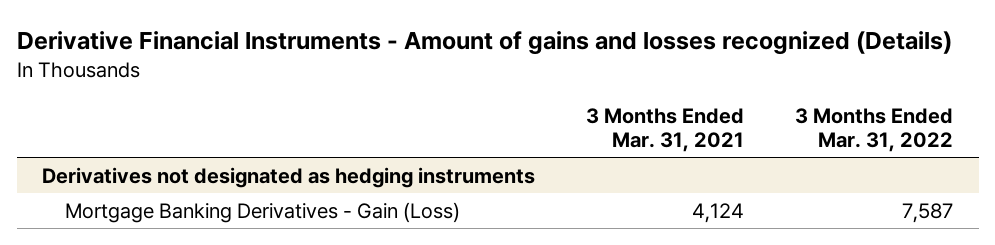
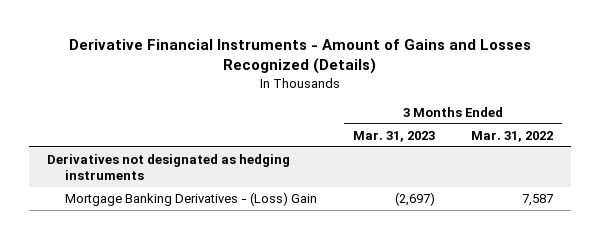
- Derivative Financial Instruments - Amount of gains and losses recognized (Details)
+ Derivative Financial Instruments - Amount of Gains and Losses Recognized (Details)
- | 3 Months Ended Mar. 31, 2021 | 3 Months Ended Mar. 31, 2022
+ | 3 Months Ended Mar. 31, 2023 | 3 Months Ended Mar. 31, 2022
- Mortgage Banking Derivatives - Gain (Loss) | 4,124 | 7,587
+ Mortgage Banking Derivatives - (Loss) Gain | (2,697) | 7,587

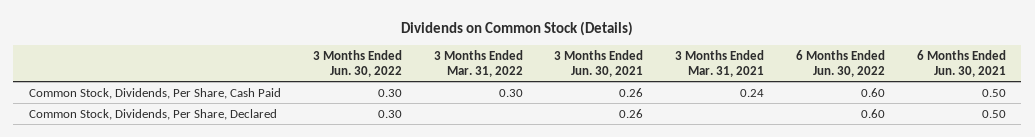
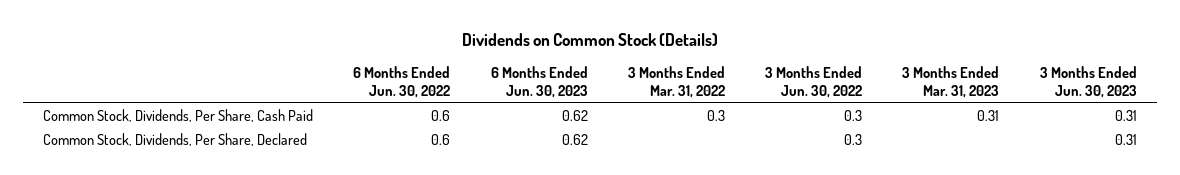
- | 3 Months Ended Jun. 30, 2022 | 3 Months Ended Mar. 31, 2022 | 3 Months Ended Jun. 30, 2021 | 3 Months Ended Mar. 31, 2021 | 6 Months Ended Jun. 30, 2022 | 6 Months Ended Jun. 30, 2021
+ | 6 Months Ended Jun. 30, 2022 | 6 Months Ended Jun. 30, 2023 | 3 Months Ended Mar. 31, 2022 | 3 Months Ended Jun. 30, 2022 | 3 Months Ended Mar. 31, 2023 | 3 Months Ended Jun. 30, 2023
- Common Stock, Dividends, Per Share, Cash Paid | 0.30 | 0.30 | 0.26 | 0.24 | 0.60 | 0.50
- Common Stock, Dividends, Per Share, Declared | 0.30 | | 0.26 | | 0.60 | 0.50
+ Common Stock, Dividends, Per Share, Cash Paid | 0.6 | 0.62 | 0.3 | 0.3 | 0.31 | 0.31
+ Common Stock, Dividends, Per Share, Declared | 0.6 | 0.62 | | 0.3 | | 0.31

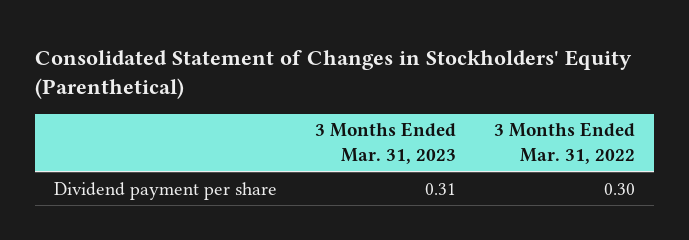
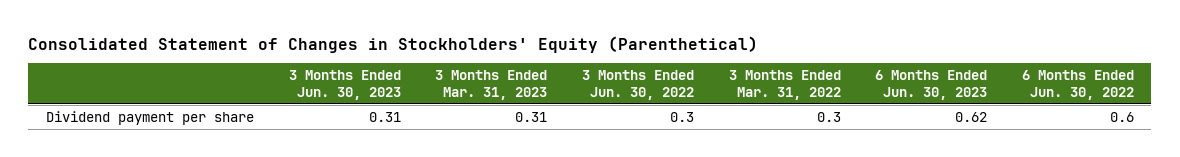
- | 3 Months Ended Mar. 31, 2023 | 3 Months Ended Mar. 31, 2022
+ | 3 Months Ended Jun. 30, 2023 | 3 Months Ended Mar. 31, 2023 | 3 Months Ended Jun. 30, 2022 | 3 Months Ended Mar. 31, 2022 | 6 Months Ended Jun. 30, 2023 | 6 Months Ended Jun. 30, 2022
- Dividend payment per share | 0.31 | 0.30
+ Dividend payment per share | 0.31 | 0.31 | 0.3 | 0.3 | 0.62 | 0.6

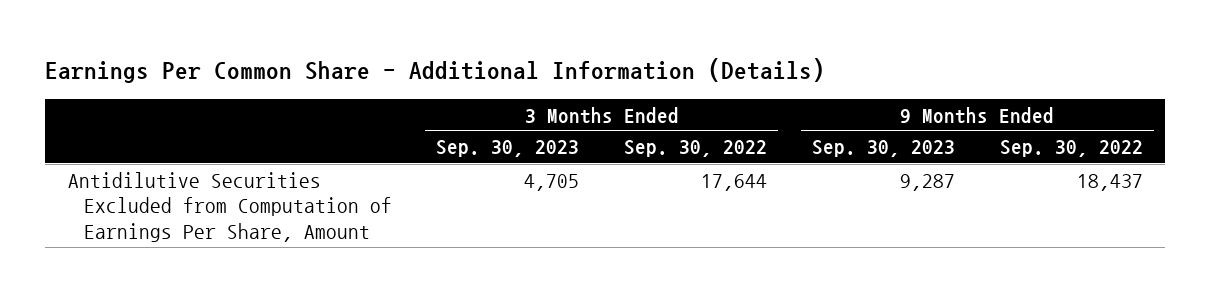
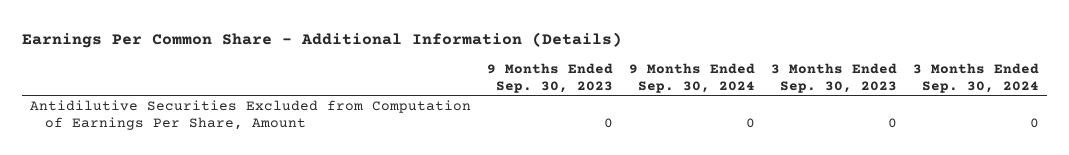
- | 3 Months Ended Sep. 30, 2023 | 3 Months Ended Sep. 30, 2022 | 9 Months Ended Sep. 30, 2023 | 9 Months Ended Sep. 30, 2022
+ | 9 Months Ended Sep. 30, 2023 | 9 Months Ended Sep. 30, 2024 | 3 Months Ended Sep. 30, 2023 | 3 Months Ended Sep. 30, 2024
- Antidilutive Securities Excluded from Computation of Earnings Per Share, Amount | 4,705 | 17,644 | 9,287 | 18,437
+ Antidilutive Securities Excluded from Computation of Earnings Per Share, Amount | 0 | 0 | 0 | 0

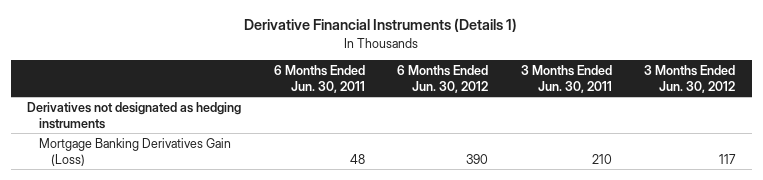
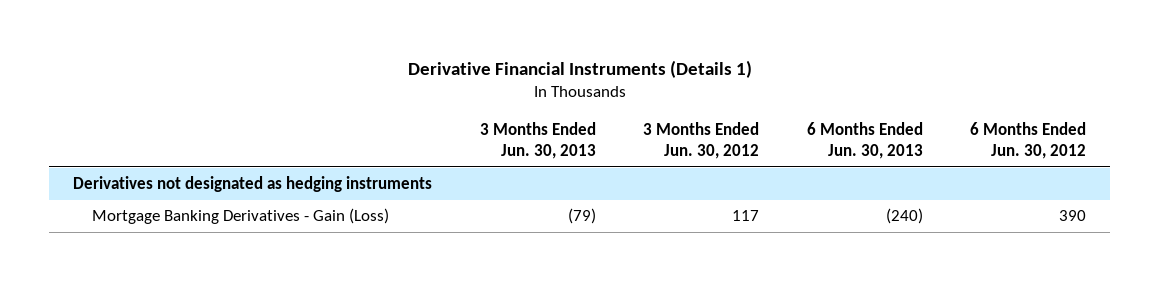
- | 6 Months Ended Jun. 30, 2011 | 6 Months Ended Jun. 30, 2012 | 3 Months Ended Jun. 30, 2011 | 3 Months Ended Jun. 30, 2012
+ | 3 Months Ended Jun. 30, 2013 | 3 Months Ended Jun. 30, 2012 | 6 Months Ended Jun. 30, 2013 | 6 Months Ended Jun. 30, 2012
- Mortgage Banking Derivatives Gain (Loss) | 48 | 390 | 210 | 117
+ Mortgage Banking Derivatives - Gain (Loss) | (79) | 117 | (240) | 390

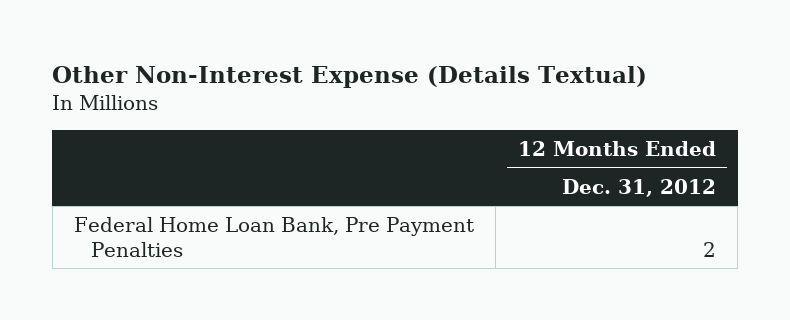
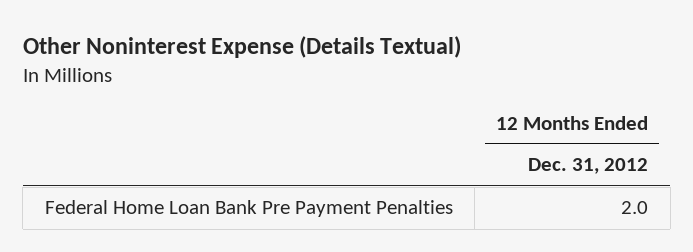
- Other Non-Interest Expense (Details Textual)
+ Other Noninterest Expense (Details Textual)
- Federal Home Loan Bank, Pre Payment Penalties | 2
+ Federal Home Loan Bank Pre Payment Penalties | 2.0

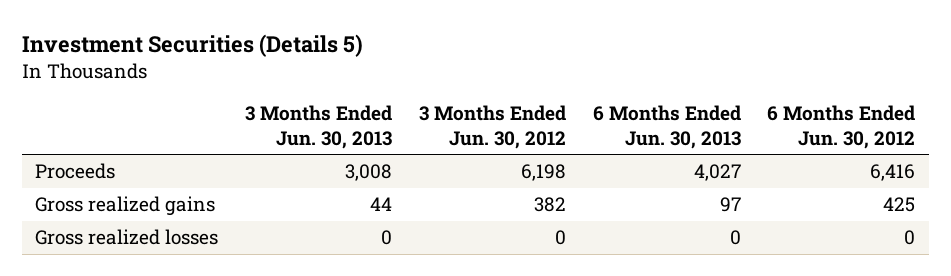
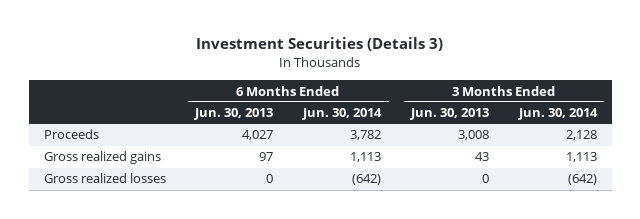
- Investment Securities (Details 5)
+ Investment Securities (Details 3)
- | 3 Months Ended Jun. 30, 2013 | 3 Months Ended Jun. 30, 2012 | 6 Months Ended Jun. 30, 2013 | 6 Months Ended Jun. 30, 2012
+ | 6 Months Ended Jun. 30, 2013 | 6 Months Ended Jun. 30, 2014 | 3 Months Ended Jun. 30, 2013 | 3 Months Ended Jun. 30, 2014
- Gross realized gains | 44 | 382 | 97 | 425
+ Gross realized gains | 97 | 1,113 | 43 | 1,113

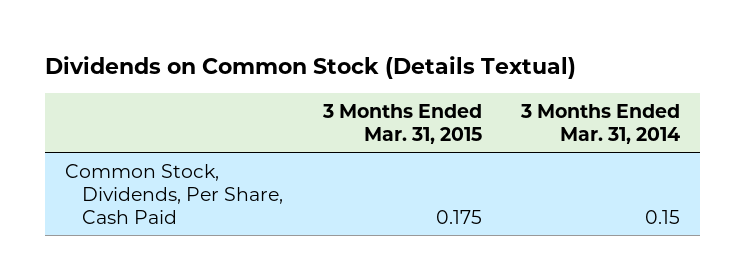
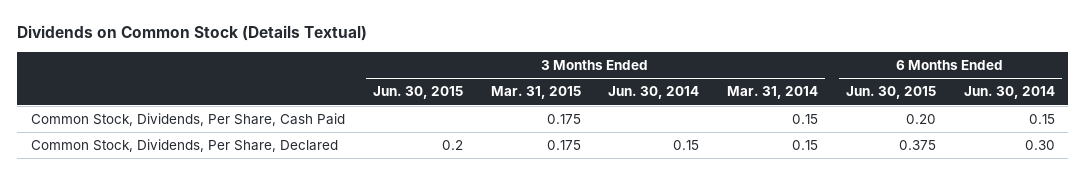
- | 3 Months Ended Mar. 31, 2015 | 3 Months Ended Mar. 31, 2014
+ | 3 Months Ended Jun. 30, 2015 | 3 Months Ended Mar. 31, 2015 | 3 Months Ended Jun. 30, 2014 | 3 Months Ended Mar. 31, 2014 | 6 Months Ended Jun. 30, 2015 | 6 Months Ended Jun. 30, 2014
+ Common Stock, Dividends, Per Share, Declared | 0.2 | 0.175 | 0.15 | 0.15 | 0.375 | 0.30

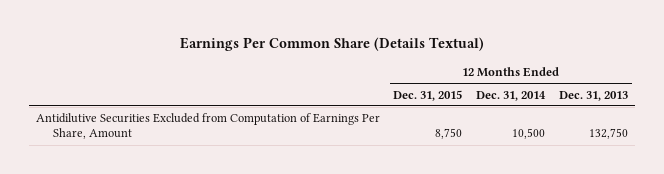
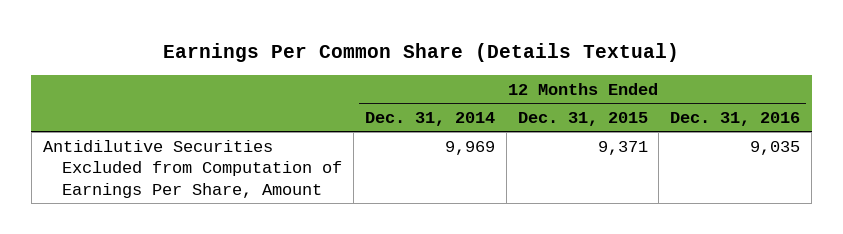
- | 12 Months Ended Dec. 31, 2015 | 12 Months Ended Dec. 31, 2014 | 12 Months Ended Dec. 31, 2013
+ | 12 Months Ended Dec. 31, 2014 | 12 Months Ended Dec. 31, 2015 | 12 Months Ended Dec. 31, 2016
- Antidilutive Securities Excluded from Computation of Earnings Per Share, Amount | 8,750 | 10,500 | 132,750
+ Antidilutive Securities Excluded from Computation of Earnings Per Share, Amount | 9,969 | 9,371 | 9,035

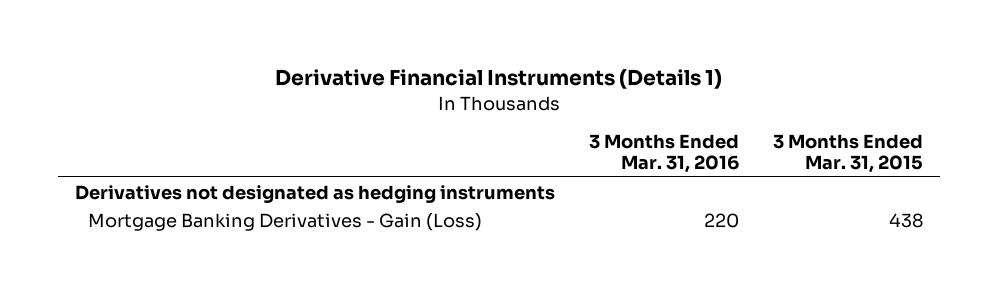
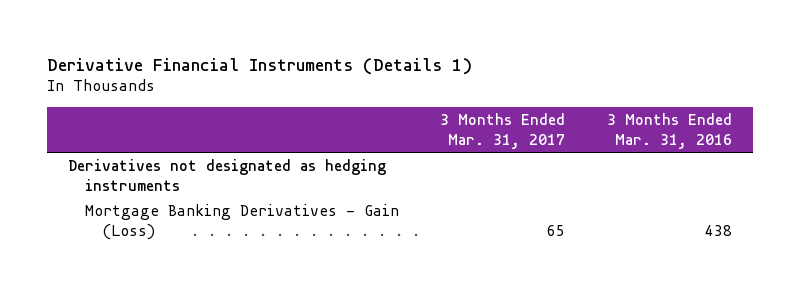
- | 3 Months Ended Mar. 31, 2016 | 3 Months Ended Mar. 31, 2015
+ | 3 Months Ended Mar. 31, 2017 | 3 Months Ended Mar. 31, 2016
- Mortgage Banking Derivatives - Gain (Loss) | 220 | 438
+ Mortgage Banking Derivatives - Gain (Loss) | 65 | 438

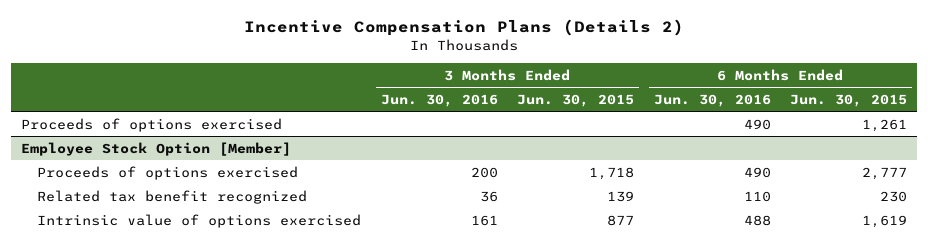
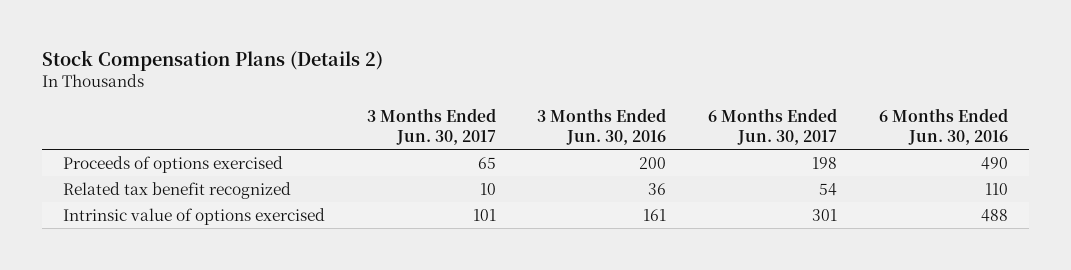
- Incentive Compensation Plans (Details 2)
+ Stock Compensation Plans (Details 2)
- | 3 Months Ended Jun. 30, 2016 | 3 Months Ended Jun. 30, 2015 | 6 Months Ended Jun. 30, 2016 | 6 Months Ended Jun. 30, 2015
+ | 3 Months Ended Jun. 30, 2017 | 3 Months Ended Jun. 30, 2016 | 6 Months Ended Jun. 30, 2017 | 6 Months Ended Jun. 30, 2016
- Proceeds of options exercised | | | 490 | 1,261
- Employee Stock Option [Member]

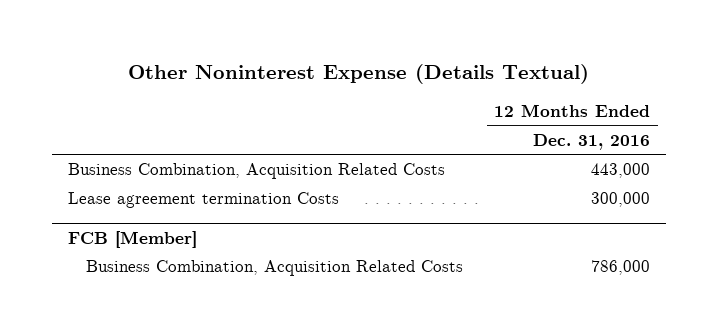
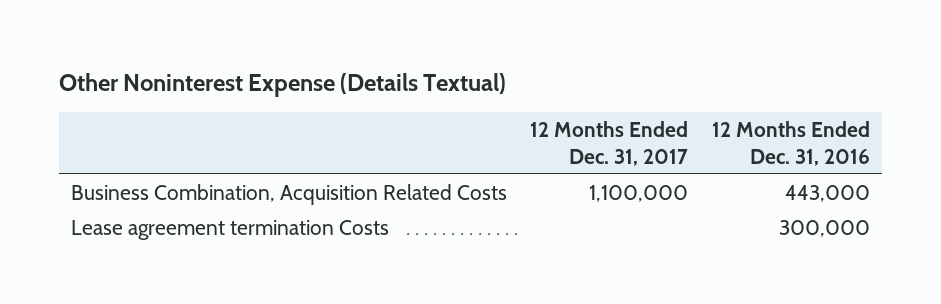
- | 12 Months Ended Dec. 31, 2016
+ | 12 Months Ended Dec. 31, 2017 | 12 Months Ended Dec. 31, 2016
- FCB [Member]
- Business Combination, Acquisition Related Costs | 786,000

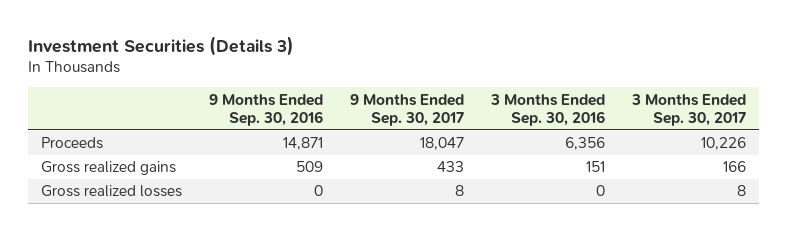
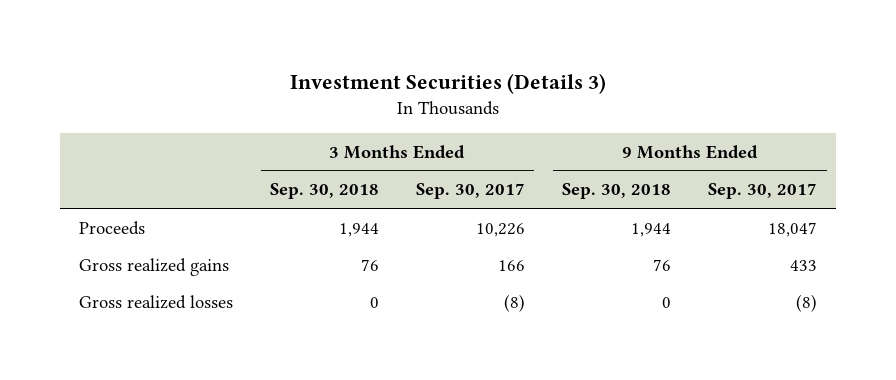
- | 9 Months Ended Sep. 30, 2016 | 9 Months Ended Sep. 30, 2017 | 3 Months Ended Sep. 30, 2016 | 3 Months Ended Sep. 30, 2017
+ | 3 Months Ended Sep. 30, 2018 | 3 Months Ended Sep. 30, 2017 | 9 Months Ended Sep. 30, 2018 | 9 Months Ended Sep. 30, 2017
- Gross realized losses | 0 | 8 | 0 | 8
+ Gross realized losses | 0 | (8) | 0 | (8)

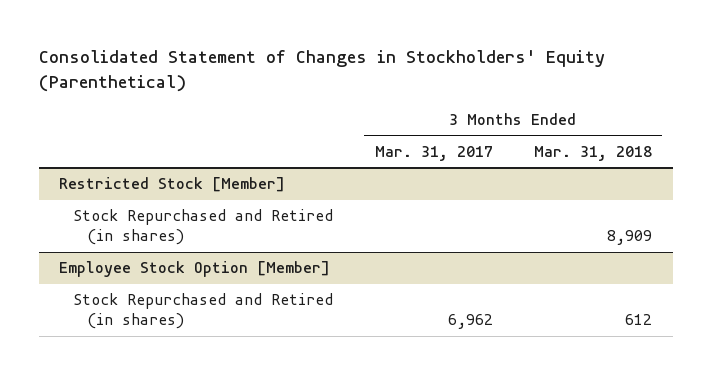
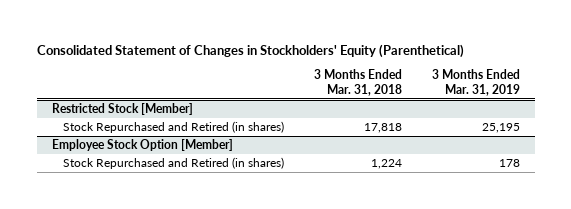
- | 3 Months Ended Mar. 31, 2017 | 3 Months Ended Mar. 31, 2018
+ | 3 Months Ended Mar. 31, 2018 | 3 Months Ended Mar. 31, 2019
@ Restricted Stock [Member]
- Stock Repurchased and Retired (in shares) | | 8,909
+ Stock Repurchased and Retired (in shares) | 17,818 | 25,195
@ Employee Stock Option [Member]
- Stock Repurchased and Retired (in shares) | 6,962 | 612
+ Stock Repurchased and Retired (in shares) | 1,224 | 178

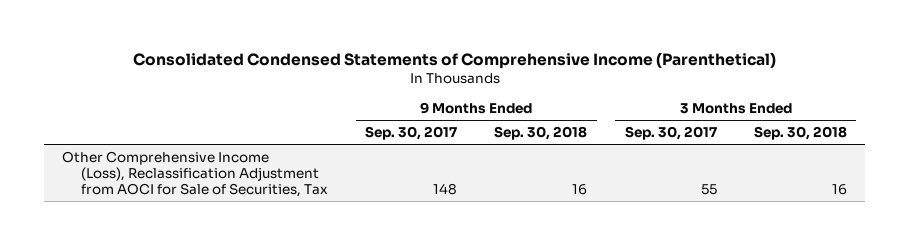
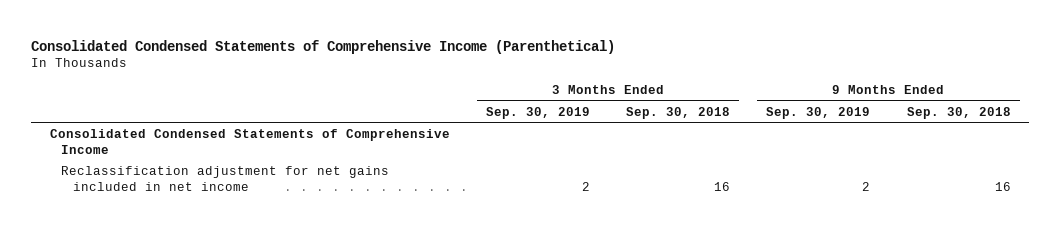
- | 9 Months Ended Sep. 30, 2017 | 9 Months Ended Sep. 30, 2018 | 3 Months Ended Sep. 30, 2017 | 3 Months Ended Sep. 30, 2018
+ | 3 Months Ended Sep. 30, 2019 | 3 Months Ended Sep. 30, 2018 | 9 Months Ended Sep. 30, 2019 | 9 Months Ended Sep. 30, 2018
- Other Comprehensive Income (Loss), Reclassification Adjustment from AOCI for Sale of Securities, Tax | 148 | 16 | 55 | 16
+ Consolidated Condensed Statements of Comprehensive Income
+ Reclassification adjustment for net gains included in net income | 2 | 16 | 2 | 16

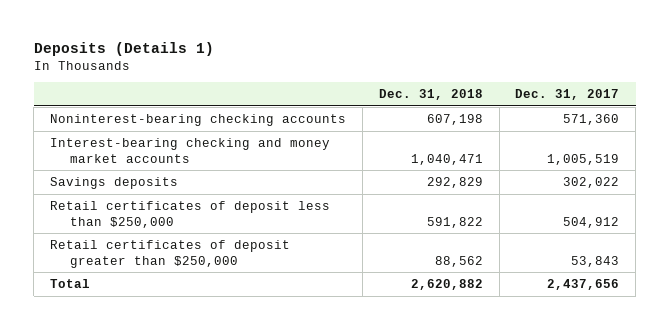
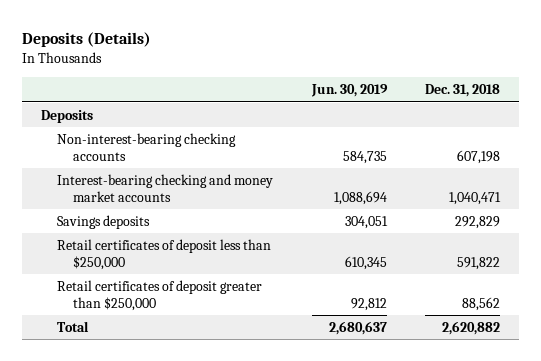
- Deposits (Details 1)
+ Deposits (Details)
- | Dec. 31, 2018 | Dec. 31, 2017
+ | Jun. 30, 2019 | Dec. 31, 2018
- Noninterest-bearing checking accounts | 607,198 | 571,360
+ Deposits
+ Non-interest-bearing checking accounts | 584,735 | 607,198

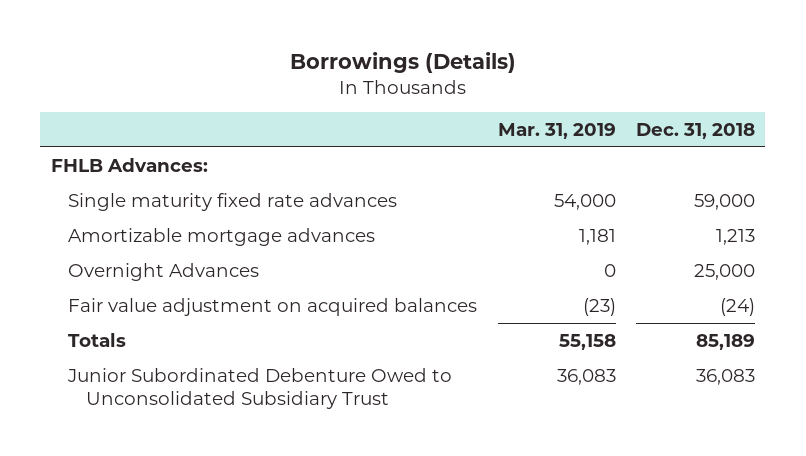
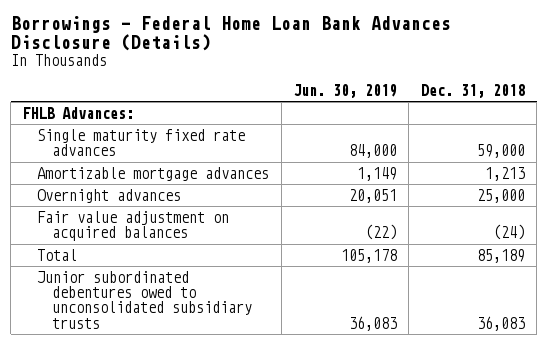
- Borrowings (Details)
+ Borrowings - Federal Home Loan Bank Advances Disclosure (Details)
- | Mar. 31, 2019 | Dec. 31, 2018
+ | Jun. 30, 2019 | Dec. 31, 2018
- Overnight Advances | 0 | 25,000
+ Overnight advances | 20,051 | 25,000
- Totals | 55,158 | 85,189
- Junior Subordinated Debenture Owed to Unconsolidated Subsidiary Trust | 36,083 | 36,083
+ Total | 105,178 | 85,189
+ Junior subordinated debentures owed to unconsolidated subsidiary trusts | 36,083 | 36,083

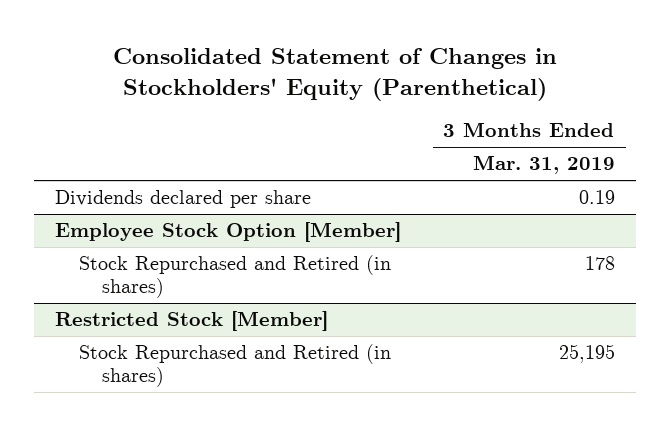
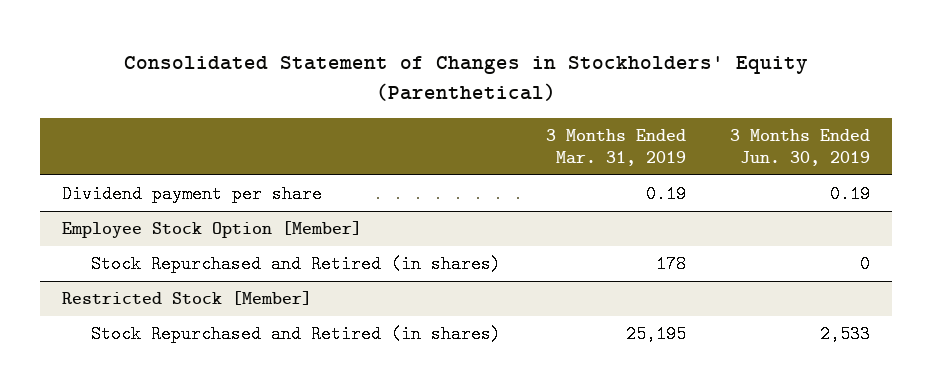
- | 3 Months Ended Mar. 31, 2019
+ | 3 Months Ended Mar. 31, 2019 | 3 Months Ended Jun. 30, 2019
- Dividends declared per share | 0.19
+ Dividend payment per share | 0.19 | 0.19

